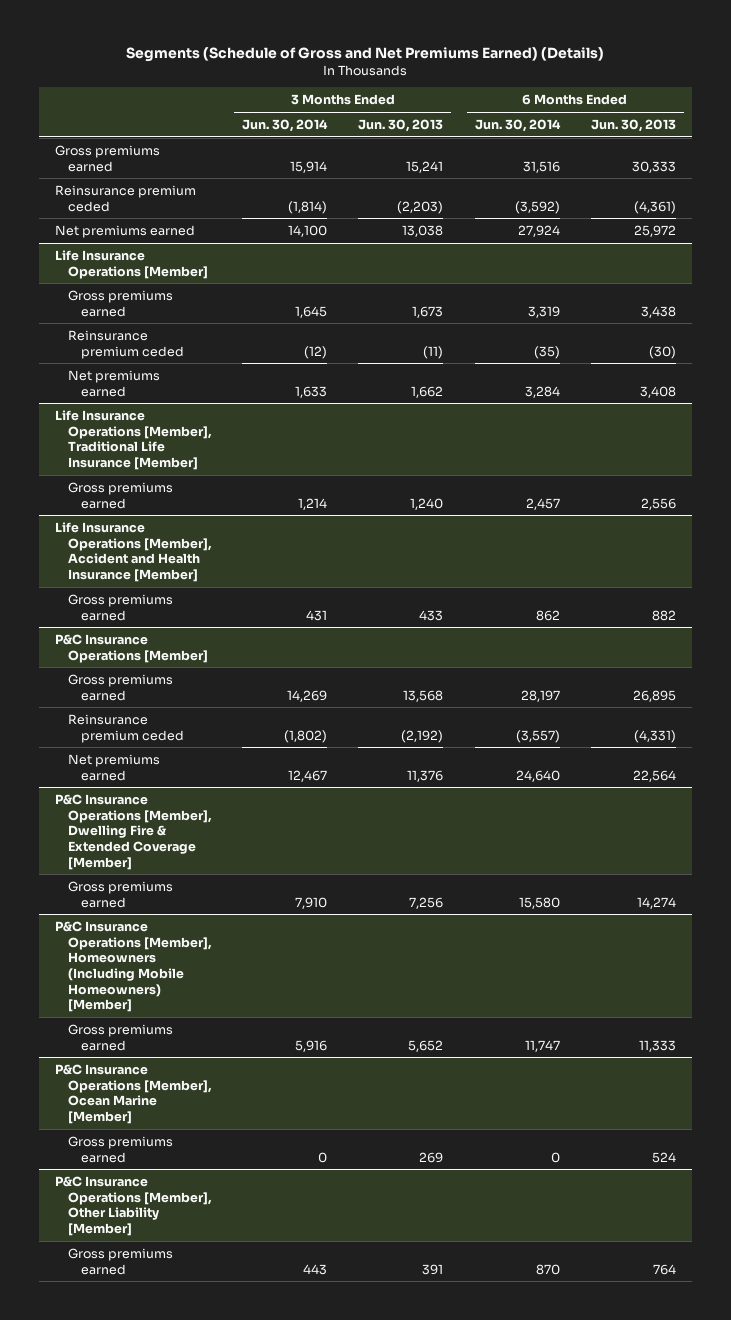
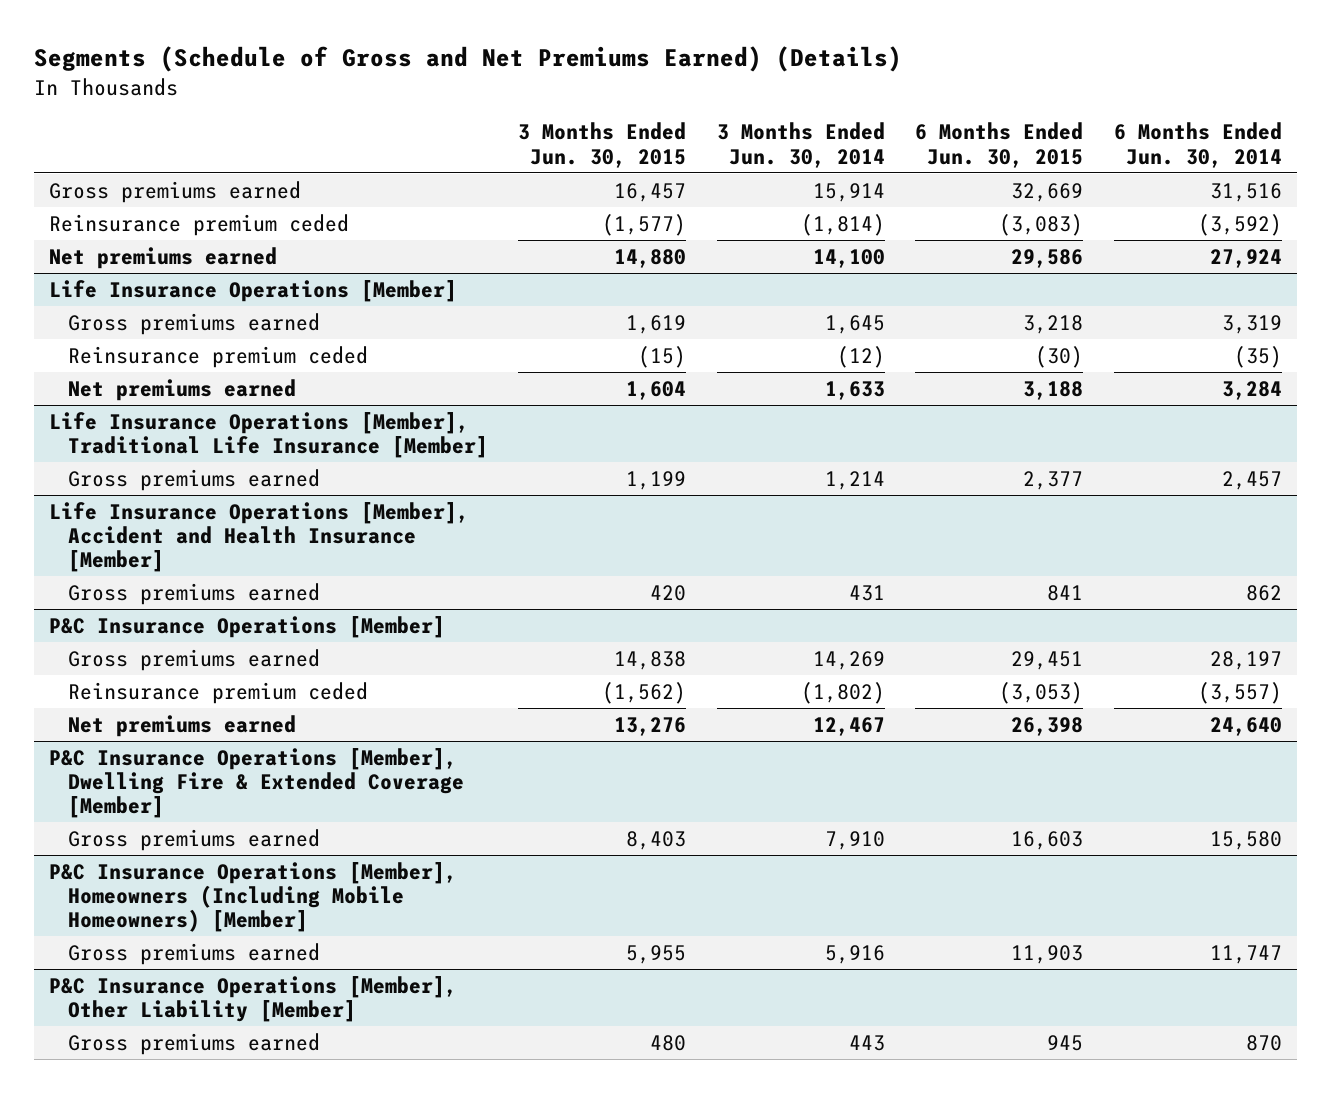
- | 3 Months Ended Jun. 30, 2014 | 3 Months Ended Jun. 30, 2013 | 6 Months Ended Jun. 30, 2014 | 6 Months Ended Jun. 30, 2013
+ | 3 Months Ended Jun. 30, 2015 | 3 Months Ended Jun. 30, 2014 | 6 Months Ended Jun. 30, 2015 | 6 Months Ended Jun. 30, 2014
- P&C Insurance Operations [Member], Ocean Marine [Member]
- Gross premiums earned | 0 | 269 | 0 | 524

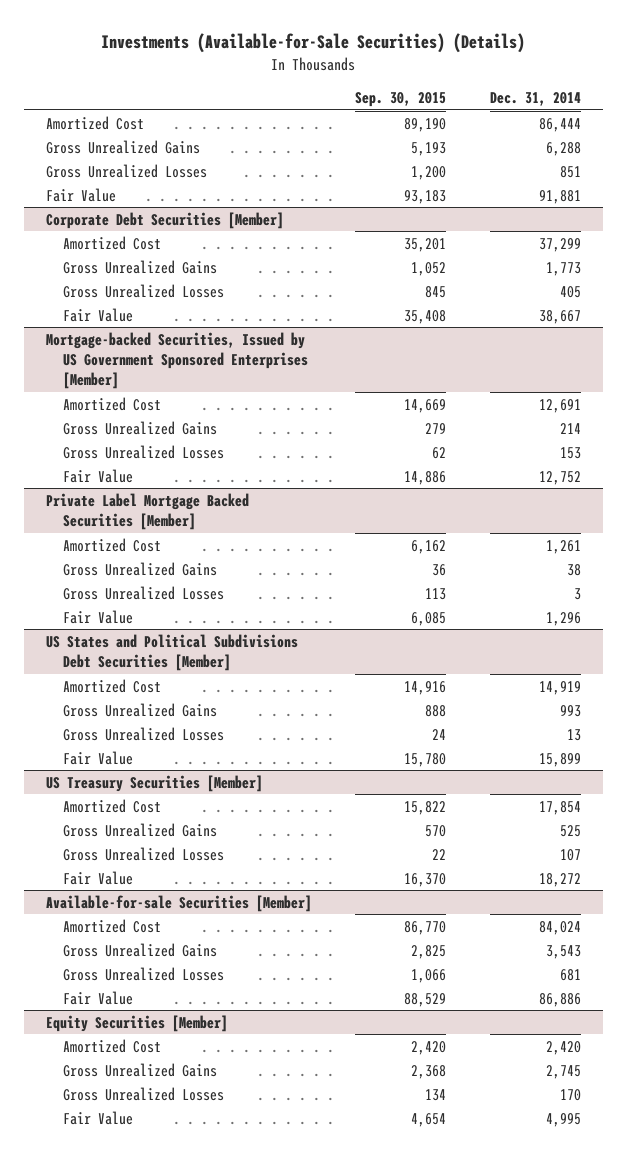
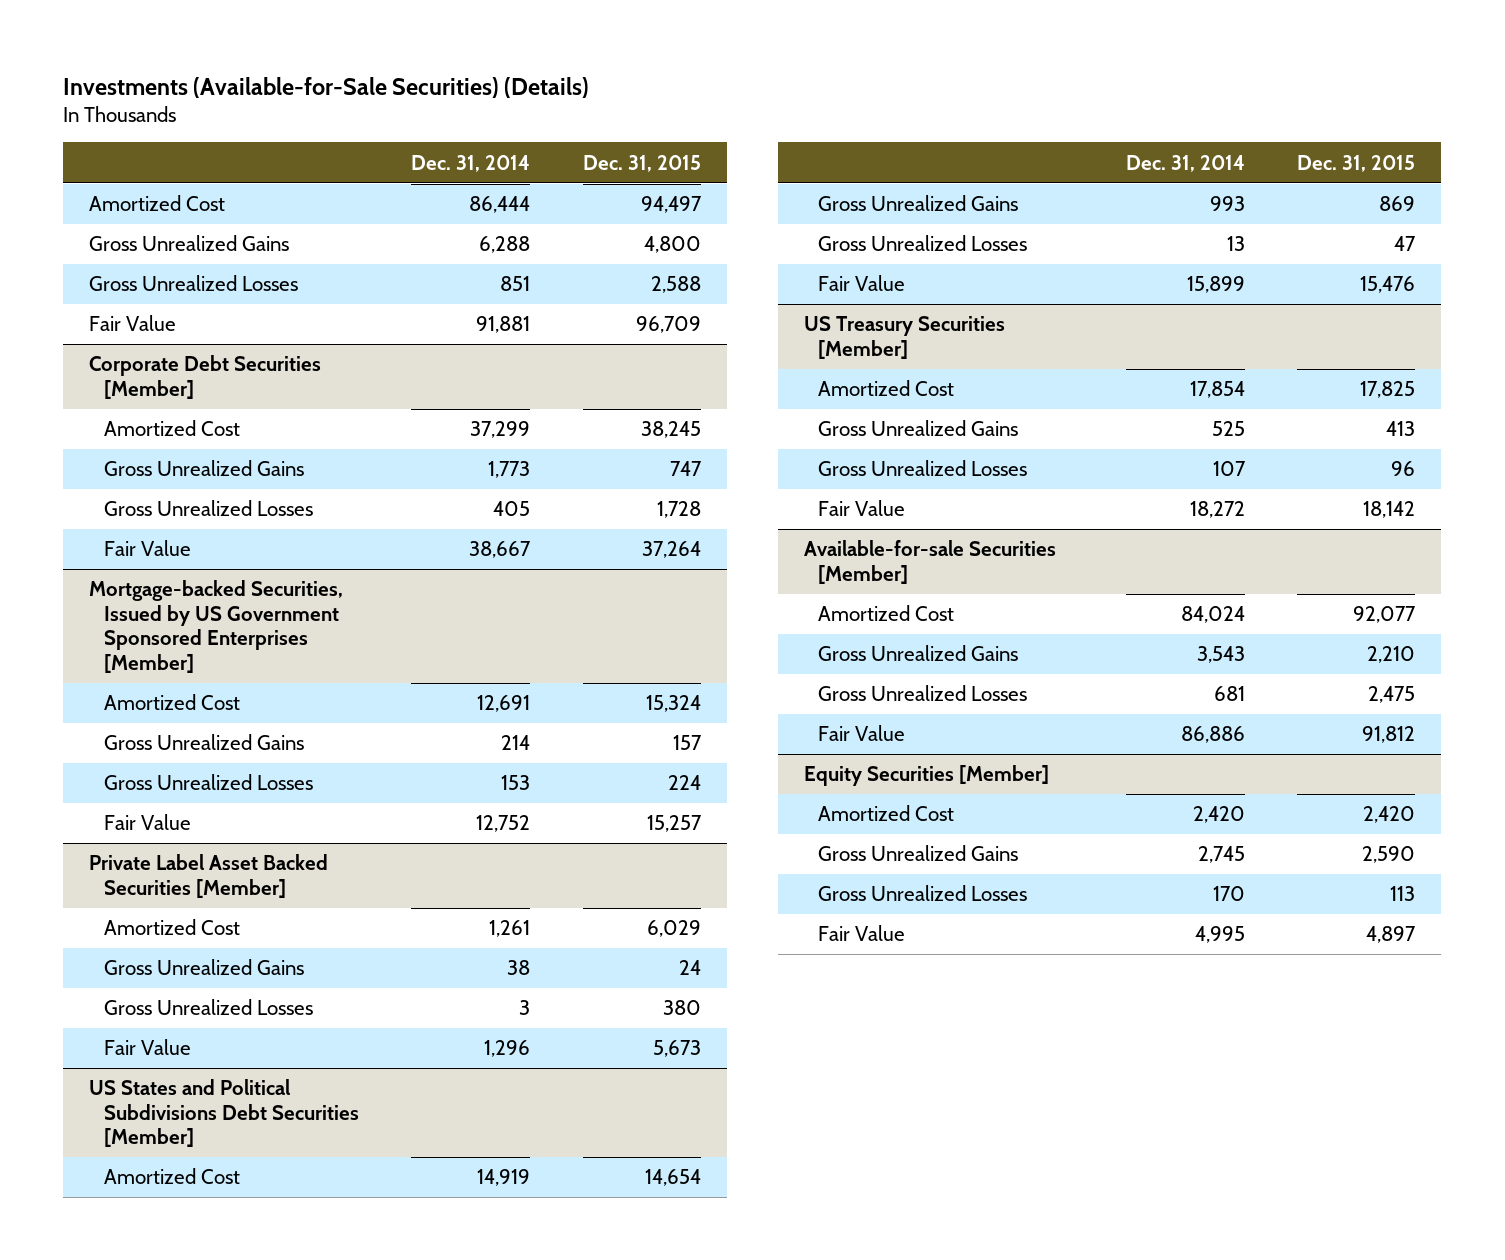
- | Sep. 30, 2015 | Dec. 31, 2014
+ | Dec. 31, 2014 | Dec. 31, 2015
- Private Label Mortgage Backed Securities [Member]
+ Private Label Asset Backed Securities [Member]

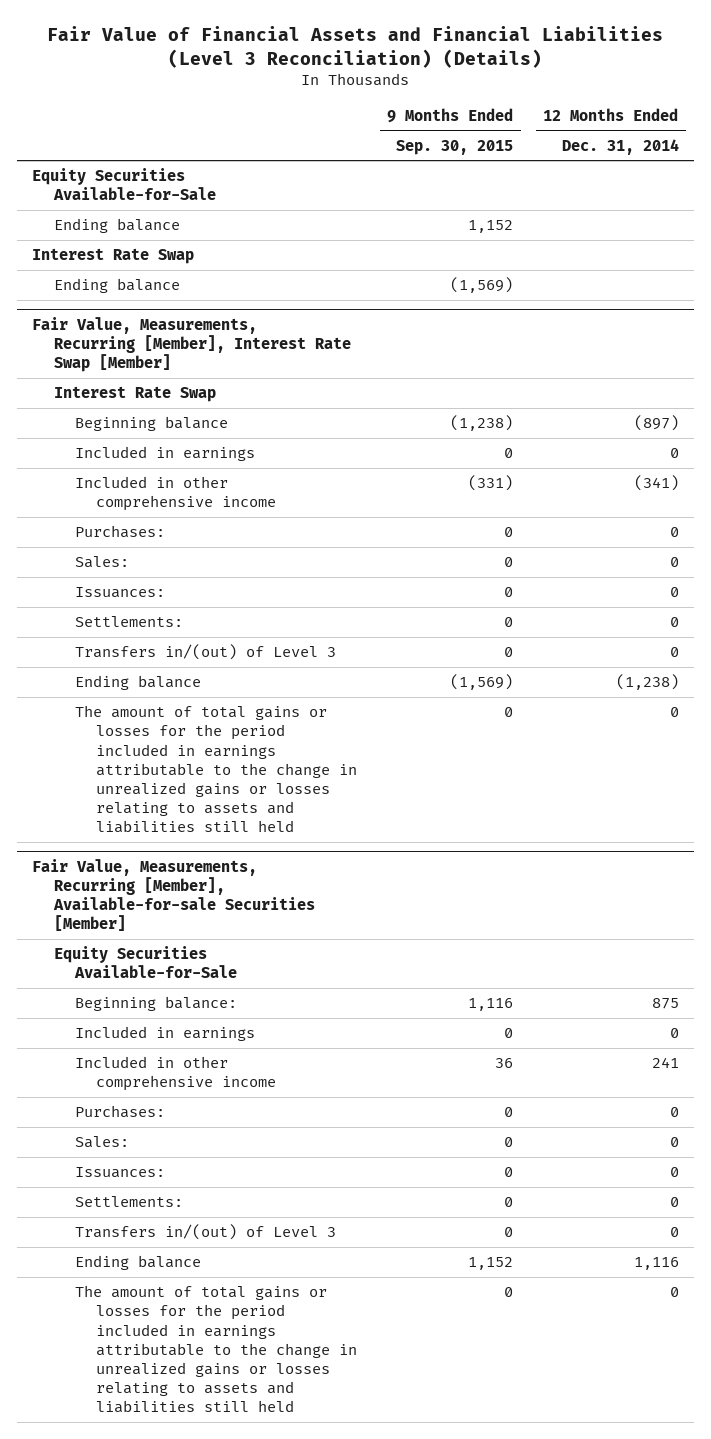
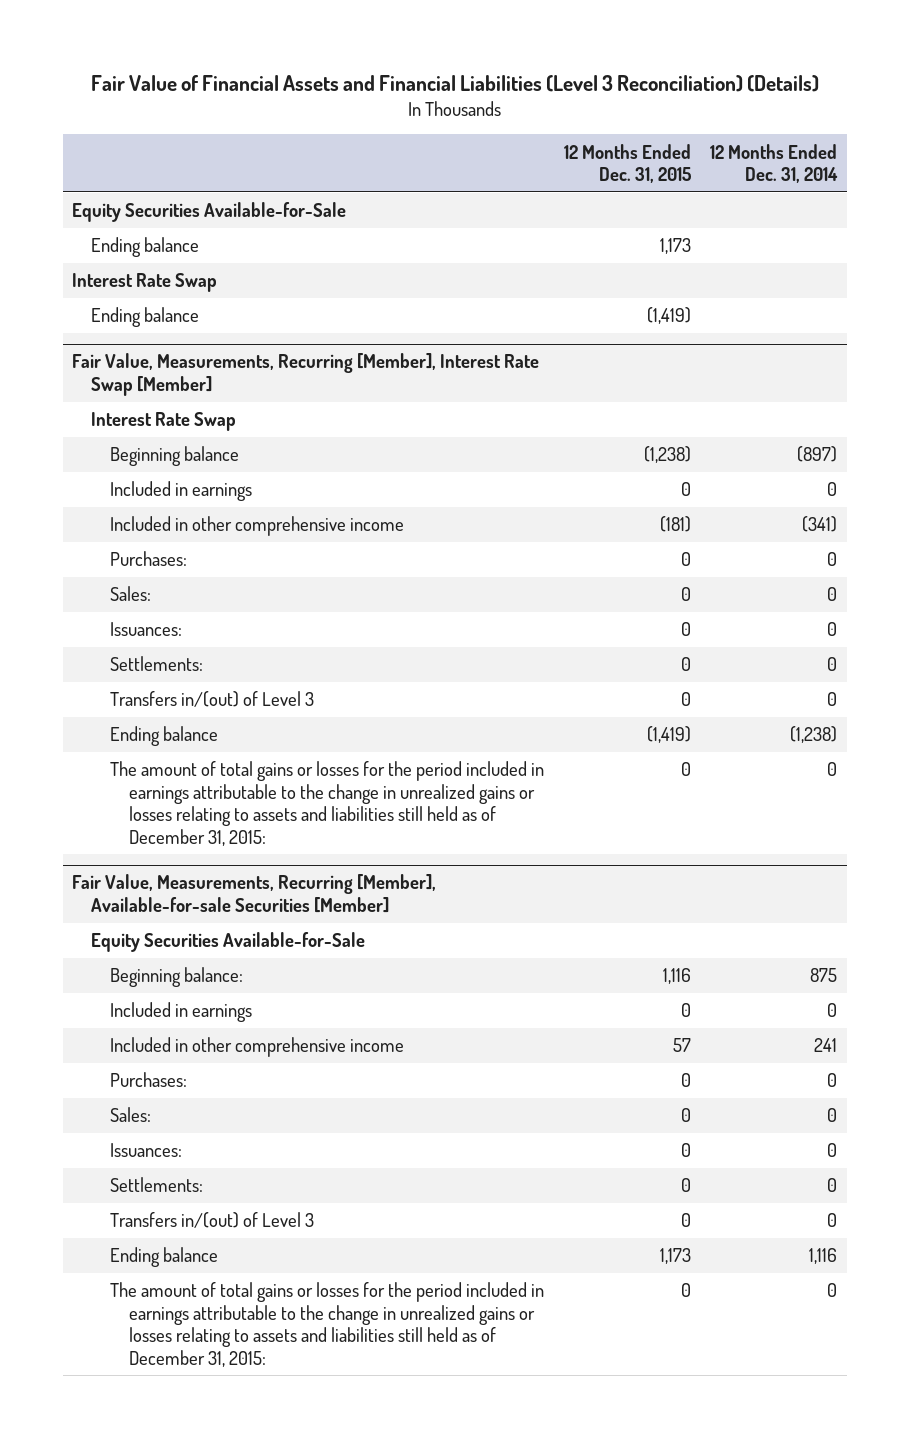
- | 9 Months Ended Sep. 30, 2015 | 12 Months Ended Dec. 31, 2014
+ | 12 Months Ended Dec. 31, 2015 | 12 Months Ended Dec. 31, 2014
@ Fair Value, Measurements, Recurring [Member], Interest Rate Swap [Member]
- The amount of total gains or losses for the period included in earnings attributable to the change in unrealized gains or losses relating to assets and liabilities still held | 0 | 0
+ The amount of total gains or losses for the period included in earnings attributable to the change in unrealized gains or losses relating to assets and liabilities still held as of December 31, 2015: | 0 | 0
@ Fair Value, Measurements, Recurring [Member], Available-for-sale Securities [Member]
- The amount of total gains or losses for the period included in earnings attributable to the change in unrealized gains or losses relating to assets and liabilities still held | 0 | 0
+ The amount of total gains or losses for the period included in earnings attributable to the change in unrealized gains or losses relating to assets and liabilities still held as of December 31, 2015: | 0 | 0

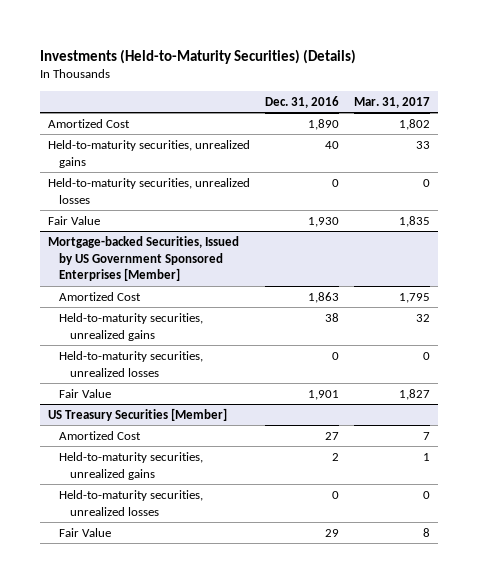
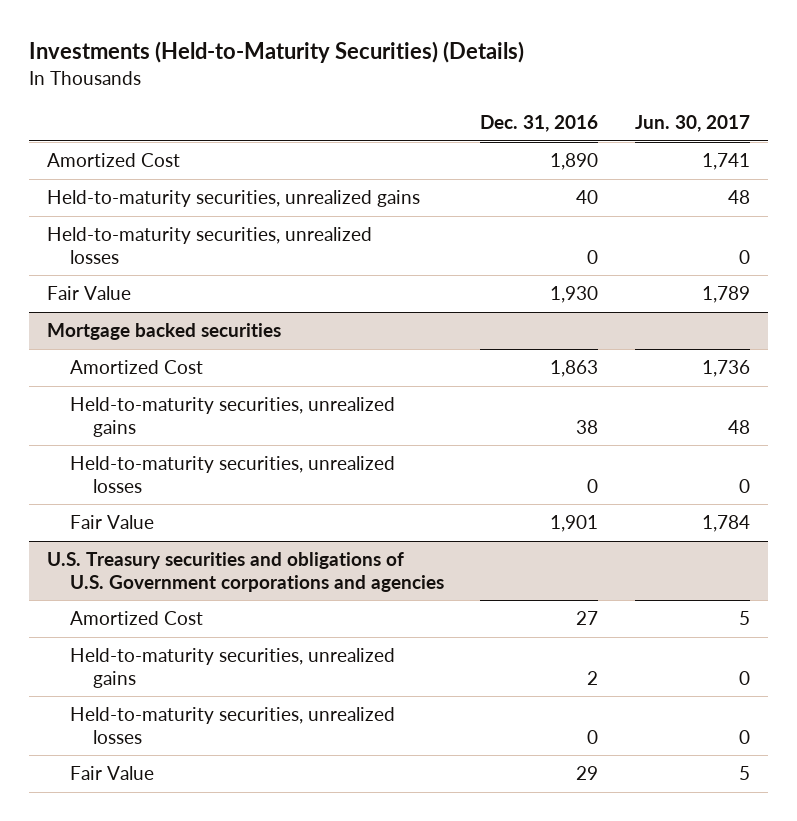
- | Dec. 31, 2016 | Mar. 31, 2017
+ | Dec. 31, 2016 | Jun. 30, 2017
- Mortgage-backed Securities, Issued by US Government Sponsored Enterprises [Member]
+ Mortgage backed securities
- US Treasury Securities [Member]
+ U.S. Treasury securities and obligations of U.S. Government corporations and agencies

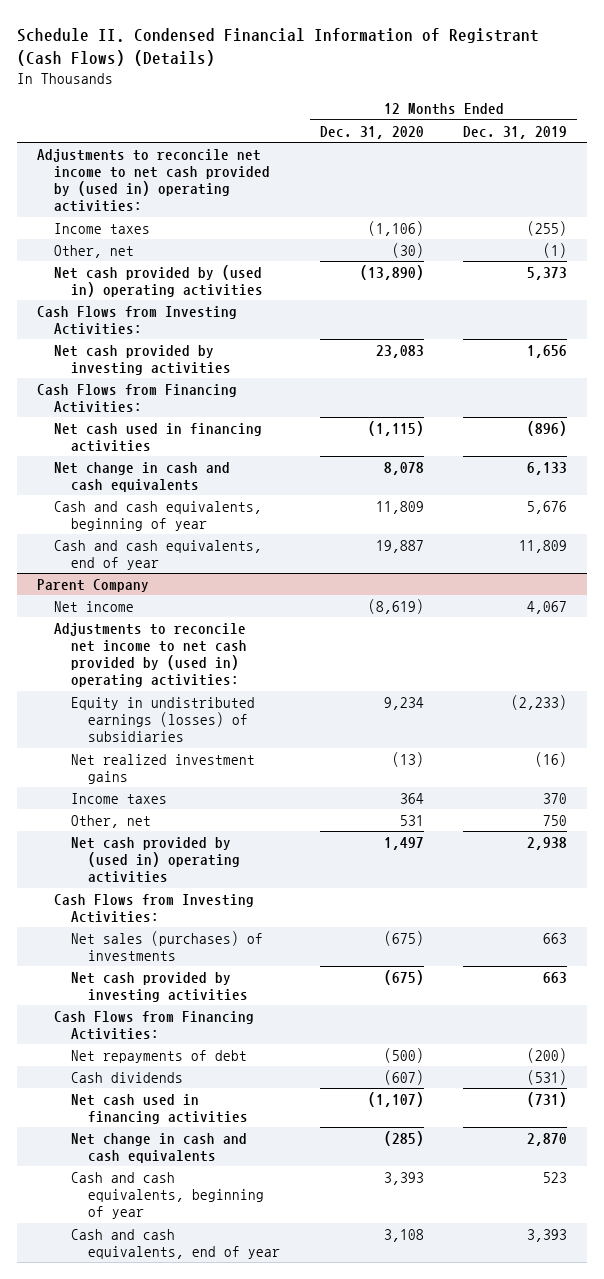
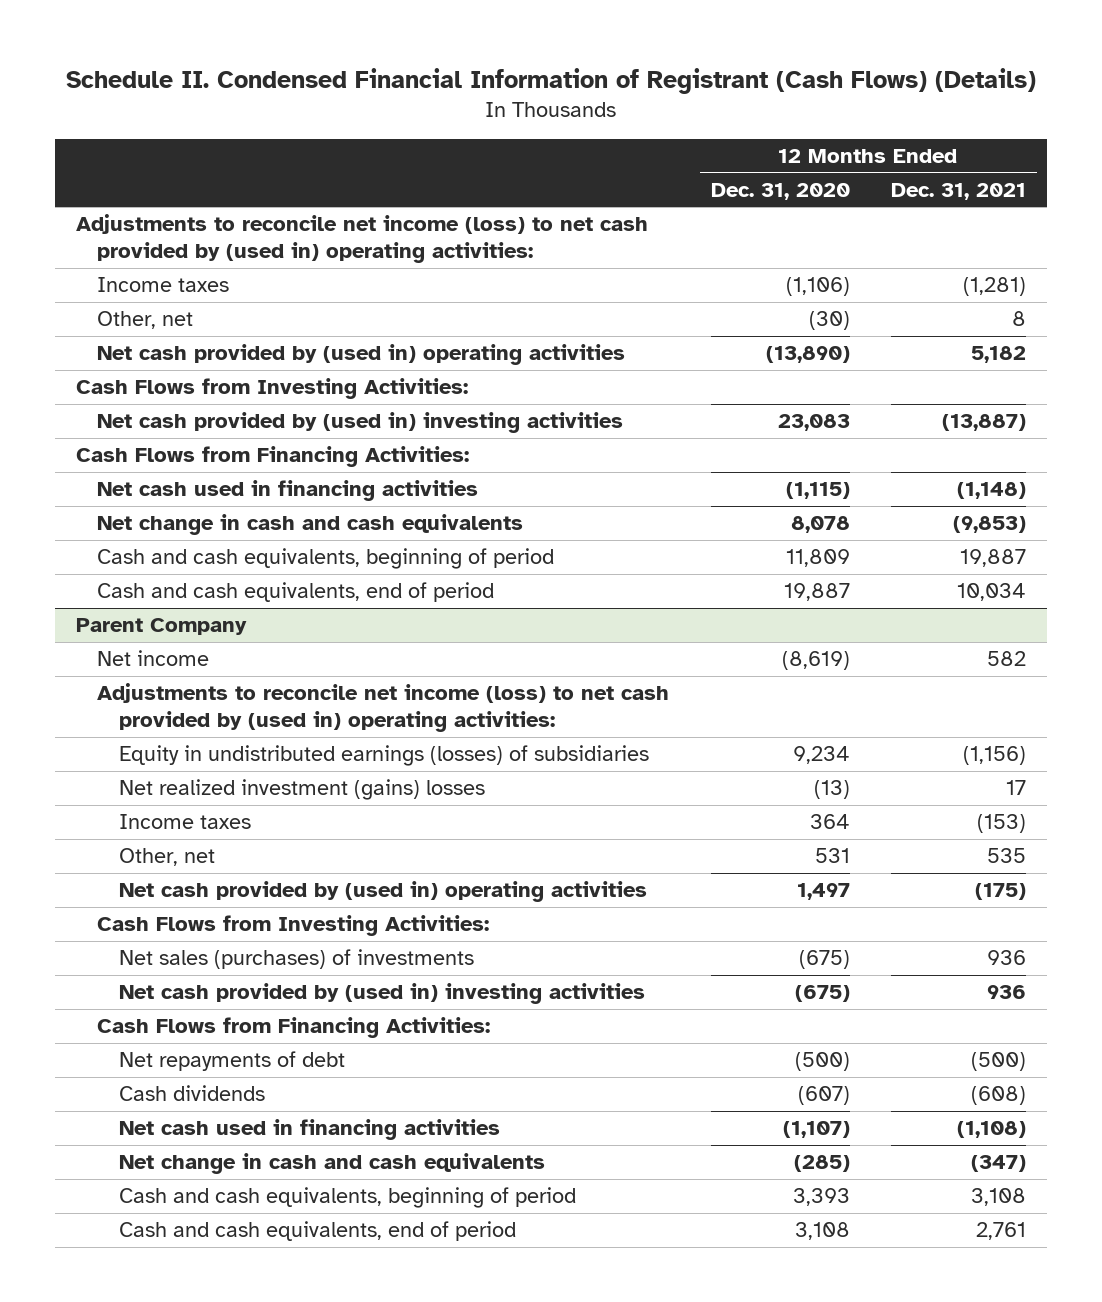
- | 12 Months Ended Dec. 31, 2020 | 12 Months Ended Dec. 31, 2019
+ | 12 Months Ended Dec. 31, 2020 | 12 Months Ended Dec. 31, 2021
- Adjustments to reconcile net income to net cash provided by (used in) operating activities:
+ Adjustments to reconcile net income (loss) to net cash provided by (used in) operating activities:
- Net cash provided by investing activities | 23,083 | 1,656
+ Net cash provided by (used in) investing activities | 23,083 | (13,887)
- Cash and cash equivalents, beginning of year | 11,809 | 5,676
- Cash and cash equivalents, end of year | 19,887 | 11,809
+ Cash and cash equivalents, beginning of period | 11,809 | 19,887
+ Cash and cash equivalents, end of period | 19,887 | 10,034
@ Parent Company
- Adjustments to reconcile net income to net cash provided by (used in) operating activities:
+ Adjustments to reconcile net income (loss) to net cash provided by (used in) operating activities:
- Net realized investment gains | (13) | (16)
+ Net realized investment (gains) losses | (13) | 17
- Net cash provided by investing activities | (675) | 663
+ Net cash provided by (used in) investing activities | (675) | 936
- Cash and cash equivalents, beginning of year | 3,393 | 523
- Cash and cash equivalents, end of year | 3,108 | 3,393
+ Cash and cash equivalents, beginning of period | 3,393 | 3,108
+ Cash and cash equivalents, end of period | 3,108 | 2,761

